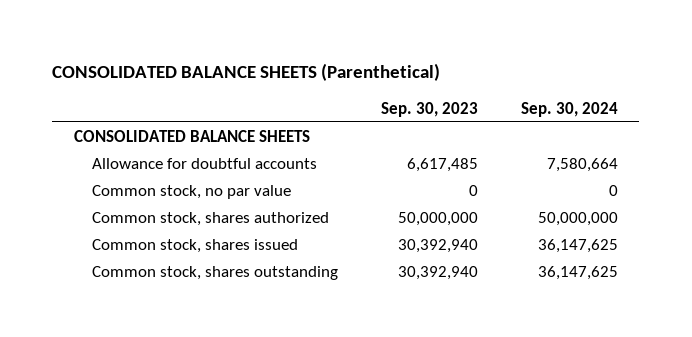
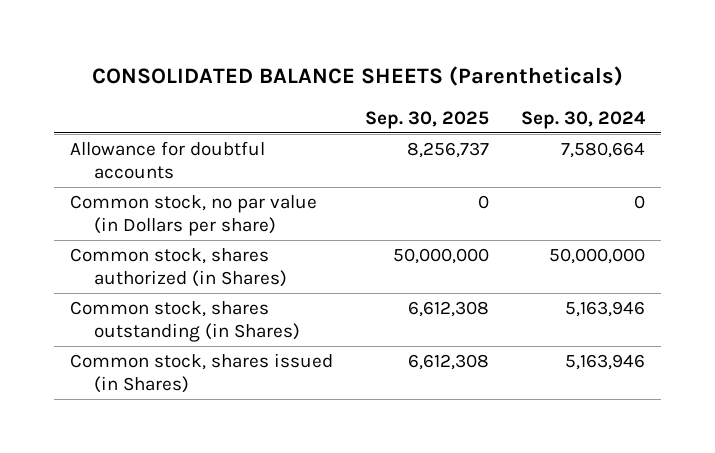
- CONSOLIDATED BALANCE SHEETS (Parenthetical)
+ CONSOLIDATED BALANCE SHEETS (Parentheticals)
- | Sep. 30, 2023 | Sep. 30, 2024
+ | Sep. 30, 2025 | Sep. 30, 2024
- CONSOLIDATED BALANCE SHEETS
- Common stock, no par value | 0 | 0
- Common stock, shares authorized | 50,000,000 | 50,000,000
- Common stock, shares issued | 30,392,940 | 36,147,625
- Common stock, shares outstanding | 30,392,940 | 36,147,625
+ Common stock, no par value (in Dollars per share) | 0 | 0
+ Common stock, shares authorized (in Shares) | 50,000,000 | 50,000,000
+ Common stock, shares outstanding (in Shares) | 6,612,308 | 5,163,946
+ Common stock, shares issued (in Shares) | 6,612,308 | 5,163,946

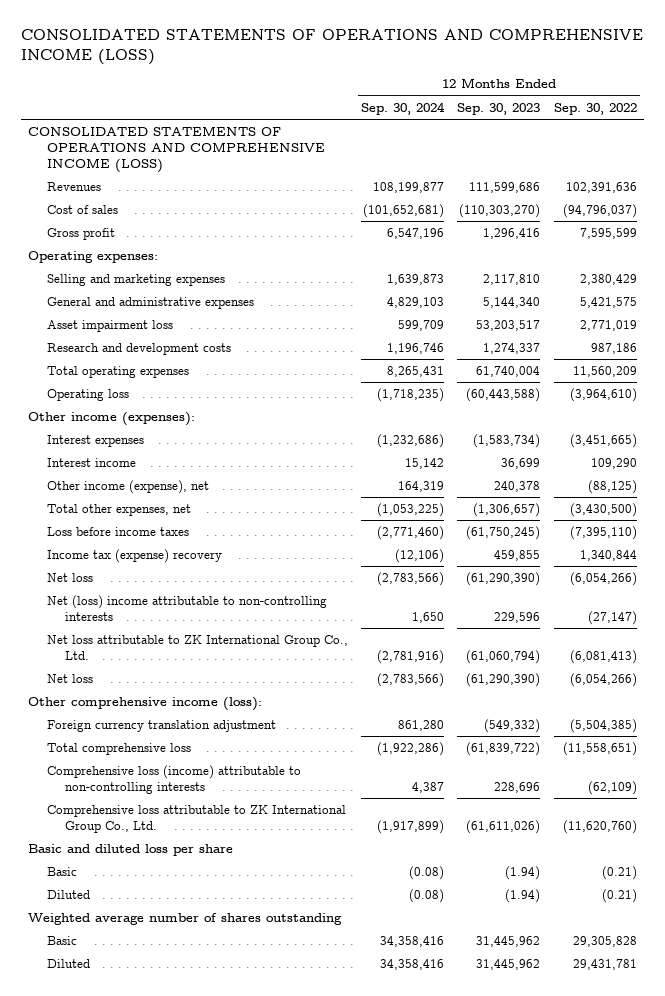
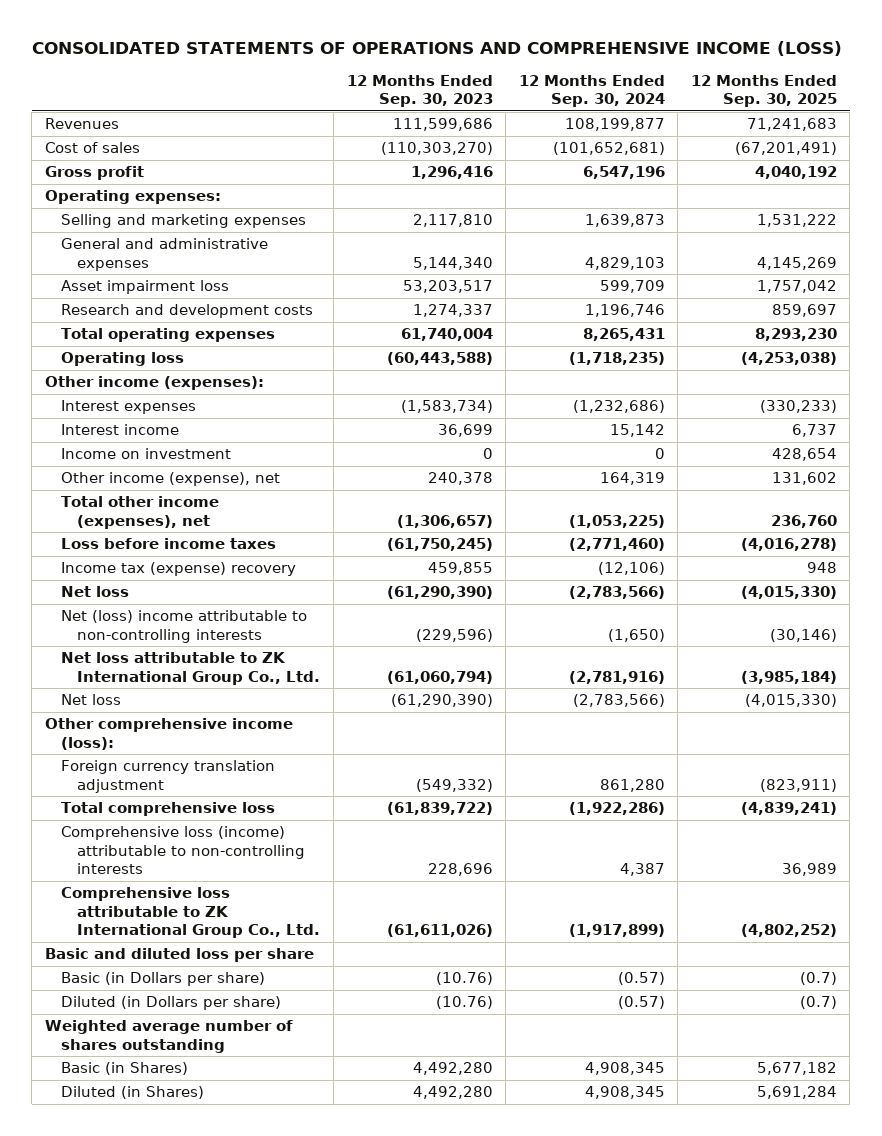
- | 12 Months Ended Sep. 30, 2024 | 12 Months Ended Sep. 30, 2023 | 12 Months Ended Sep. 30, 2022
+ | 12 Months Ended Sep. 30, 2023 | 12 Months Ended Sep. 30, 2024 | 12 Months Ended Sep. 30, 2025
- CONSOLIDATED STATEMENTS OF OPERATIONS AND COMPREHENSIVE INCOME (LOSS)
+ Income on investment | 0 | 0 | 428,654
- Total other expenses, net | (1,053,225) | (1,306,657) | (3,430,500)
+ Total other income (expenses), net | (1,306,657) | (1,053,225) | 236,760
- Net (loss) income attributable to non-controlling interests | 1,650 | 229,596 | (27,147)
+ Net (loss) income attributable to non-controlling interests | (229,596) | (1,650) | (30,146)
- Basic | (0.08) | (1.94) | (0.21)
- Diluted | (0.08) | (1.94) | (0.21)
+ Basic (in Dollars per share) | (10.76) | (0.57) | (0.7)
+ Diluted (in Dollars per share) | (10.76) | (0.57) | (0.7)
- Basic | 34,358,416 | 31,445,962 | 29,305,828
- Diluted | 34,358,416 | 31,445,962 | 29,431,781
+ Basic (in Shares) | 4,492,280 | 4,908,345 | 5,677,182
+ Diluted (in Shares) | 4,492,280 | 4,908,345 | 5,691,284

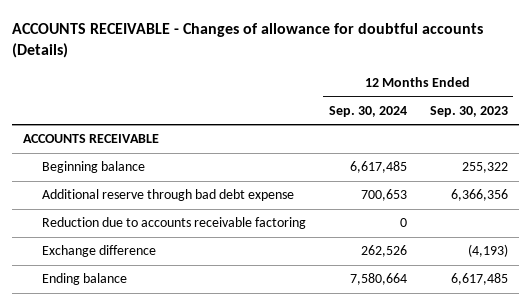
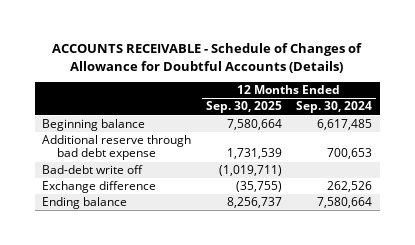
- ACCOUNTS RECEIVABLE - Changes of allowance for doubtful accounts (Details)
+ ACCOUNTS RECEIVABLE - Schedule of Changes of Allowance for Doubtful Accounts (Details)
- | 12 Months Ended Sep. 30, 2024 | 12 Months Ended Sep. 30, 2023
+ | 12 Months Ended Sep. 30, 2025 | 12 Months Ended Sep. 30, 2024
- ACCOUNTS RECEIVABLE
- Reduction due to accounts receivable factoring | 0 |
+ Bad-debt write off | (1,019,711) |

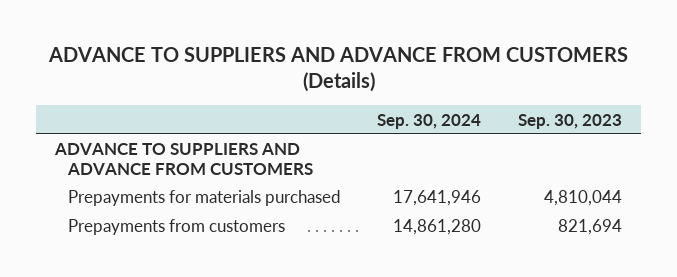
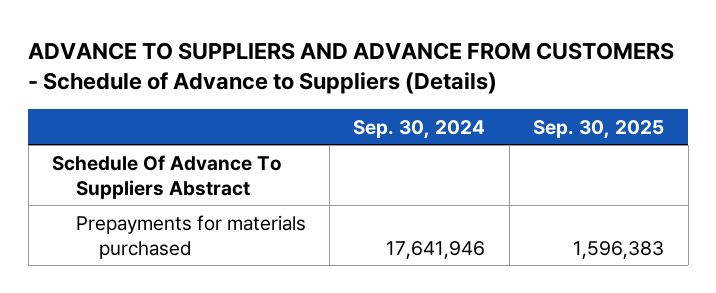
- ADVANCE TO SUPPLIERS AND ADVANCE FROM CUSTOMERS (Details)
+ ADVANCE TO SUPPLIERS AND ADVANCE FROM CUSTOMERS - Schedule of Advance to Suppliers (Details)
- | Sep. 30, 2024 | Sep. 30, 2023
+ | Sep. 30, 2024 | Sep. 30, 2025
- ADVANCE TO SUPPLIERS AND ADVANCE FROM CUSTOMERS
+ Schedule Of Advance To Suppliers Abstract
- Prepayments from customers | 14,861,280 | 821,694

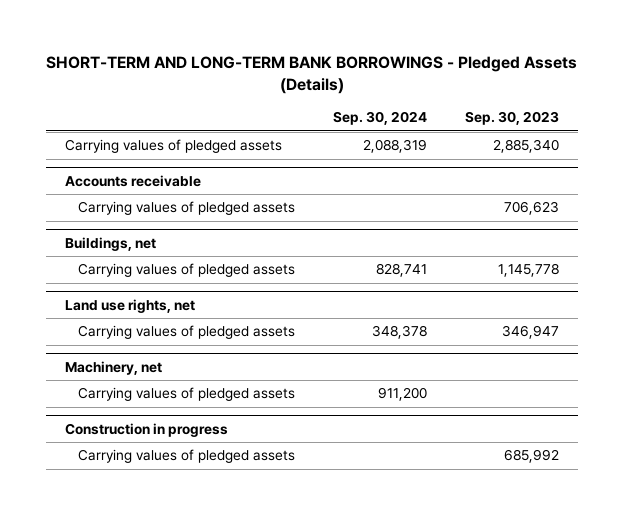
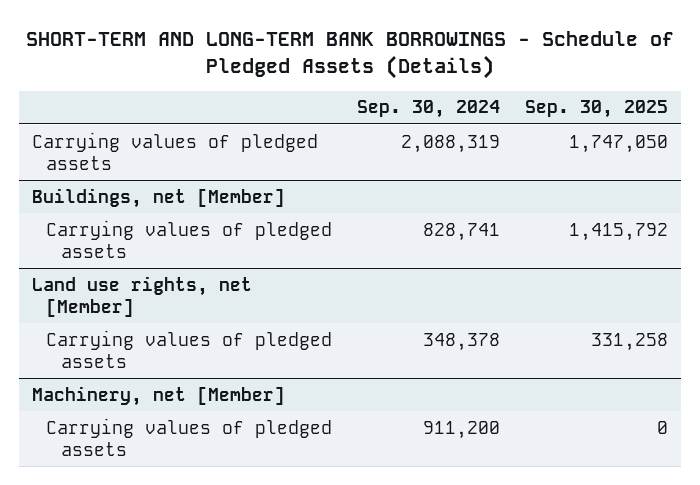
- SHORT-TERM AND LONG-TERM BANK BORROWINGS - Pledged Assets (Details)
+ SHORT-TERM AND LONG-TERM BANK BORROWINGS - Schedule of Pledged Assets (Details)
- | Sep. 30, 2024 | Sep. 30, 2023
+ | Sep. 30, 2024 | Sep. 30, 2025
- Accounts receivable
- Carrying values of pledged assets | | 706,623
- Buildings, net
+ Buildings, net [Member]
- Land use rights, net
+ Land use rights, net [Member]
- Machinery, net
+ Machinery, net [Member]
- Construction in progress
- Carrying values of pledged assets | | 685,992

